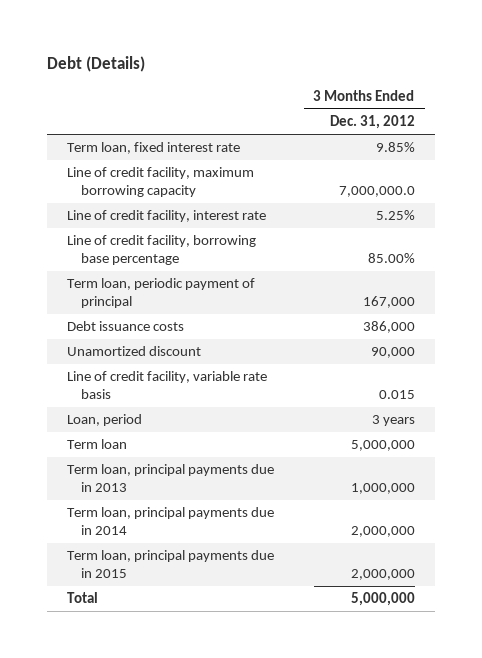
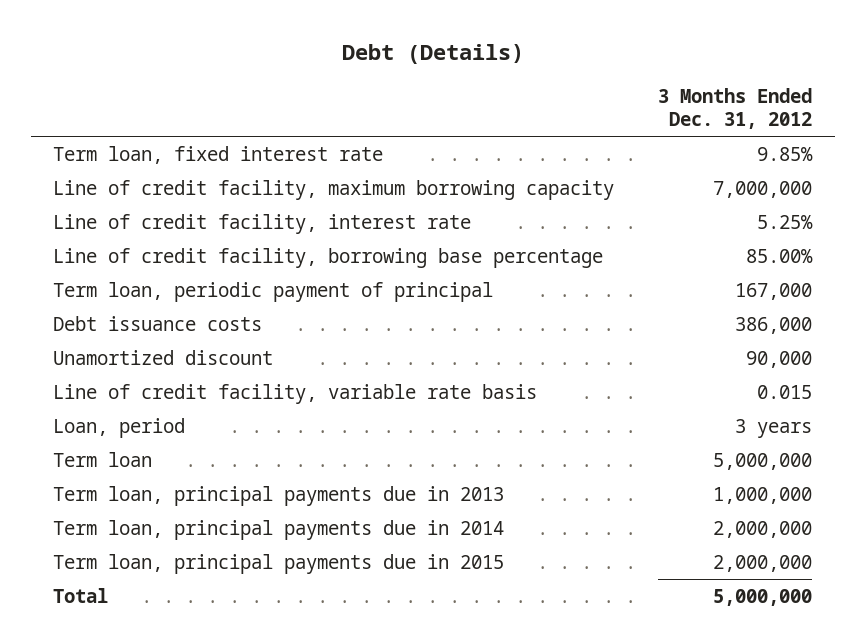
- Line of credit facility, maximum borrowing capacity | 7,000,000.0
+ Line of credit facility, maximum borrowing capacity | 7,000,000

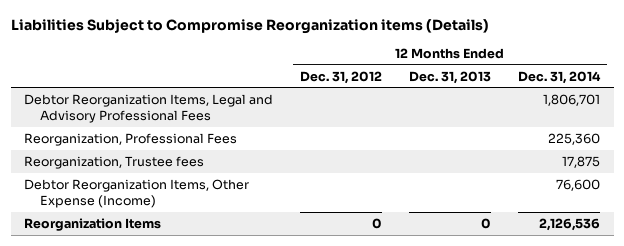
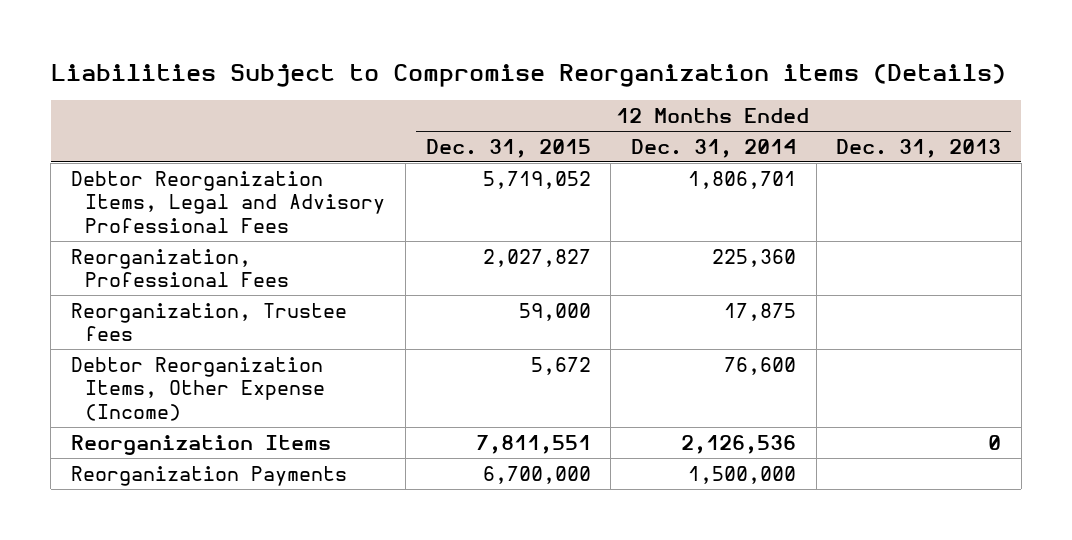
- | 12 Months Ended Dec. 31, 2012 | 12 Months Ended Dec. 31, 2013 | 12 Months Ended Dec. 31, 2014
+ | 12 Months Ended Dec. 31, 2015 | 12 Months Ended Dec. 31, 2014 | 12 Months Ended Dec. 31, 2013
+ Reorganization Payments | 6,700,000 | 1,500,000 |

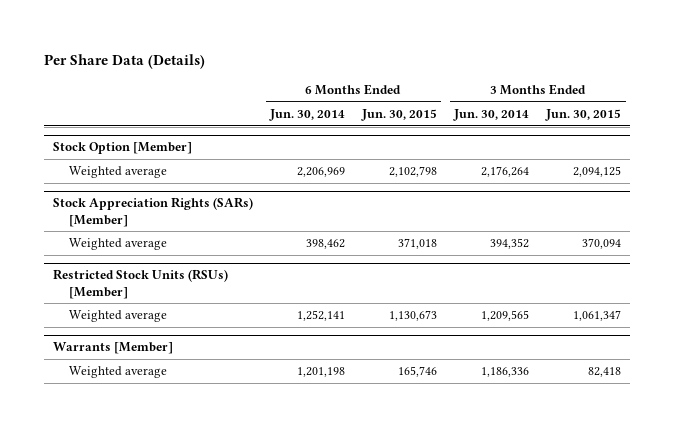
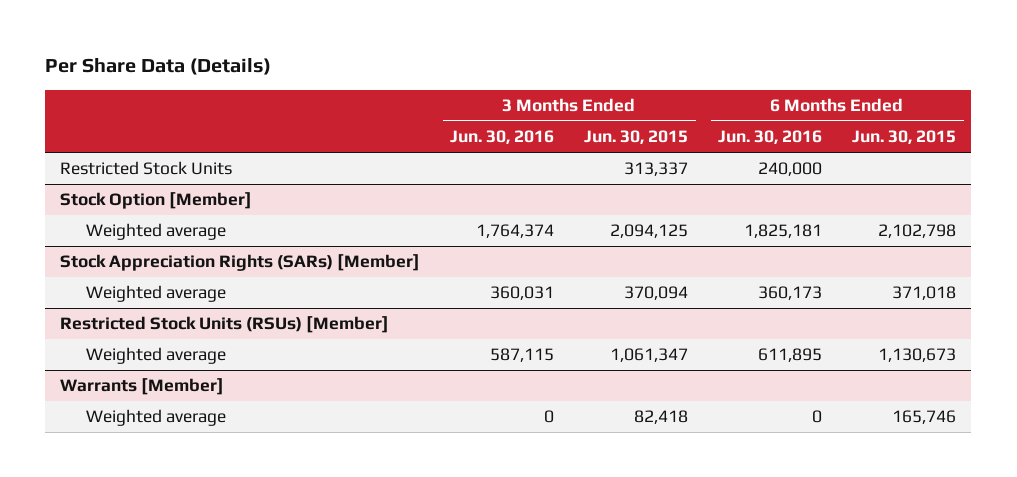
- | 6 Months Ended Jun. 30, 2014 | 6 Months Ended Jun. 30, 2015 | 3 Months Ended Jun. 30, 2014 | 3 Months Ended Jun. 30, 2015
+ | 3 Months Ended Jun. 30, 2016 | 3 Months Ended Jun. 30, 2015 | 6 Months Ended Jun. 30, 2016 | 6 Months Ended Jun. 30, 2015
+ Restricted Stock Units | | 313,337 | 240,000 |

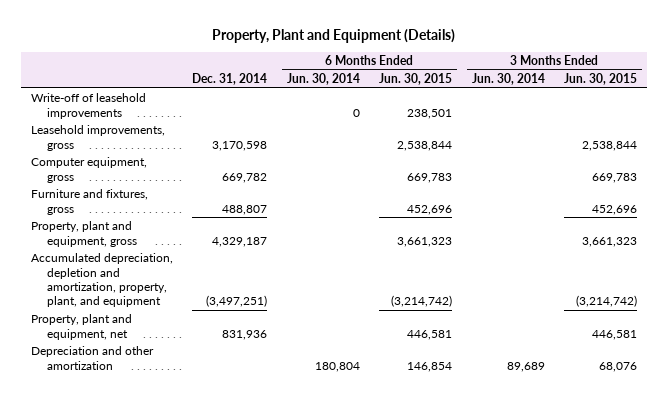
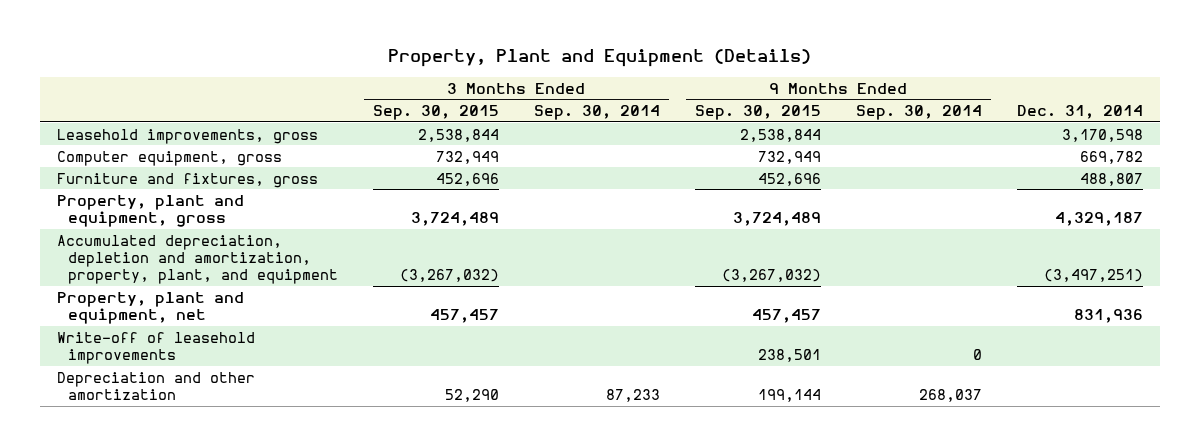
- | Dec. 31, 2014 | 6 Months Ended Jun. 30, 2014 | 6 Months Ended Jun. 30, 2015 | 3 Months Ended Jun. 30, 2014 | 3 Months Ended Jun. 30, 2015
+ | 3 Months Ended Sep. 30, 2015 | 3 Months Ended Sep. 30, 2014 | 9 Months Ended Sep. 30, 2015 | 9 Months Ended Sep. 30, 2014 | Dec. 31, 2014
moved down: Write-off of leasehold improvements | | | 238,501 | 0 |

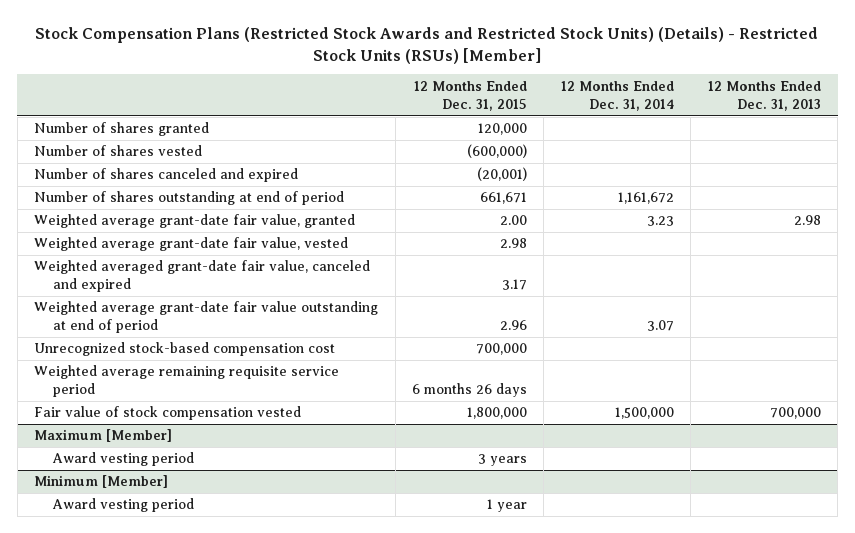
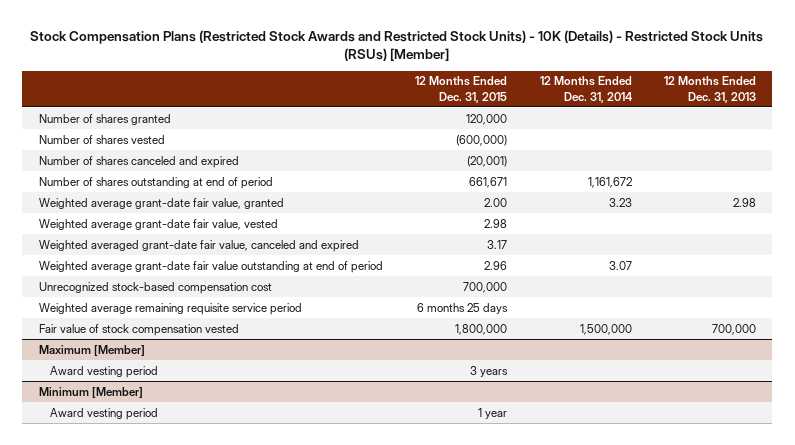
- Stock Compensation Plans (Restricted Stock Awards and Restricted Stock Units) (Details) - Restricted Stock Units (RSUs) [Member]
+ Stock Compensation Plans (Restricted Stock Awards and Restricted Stock Units) - 10K (Details) - Restricted Stock Units (RSUs) [Member]
- Weighted average remaining requisite service period | 6 months 26 days | |
+ Weighted average remaining requisite service period | 6 months 25 days | |

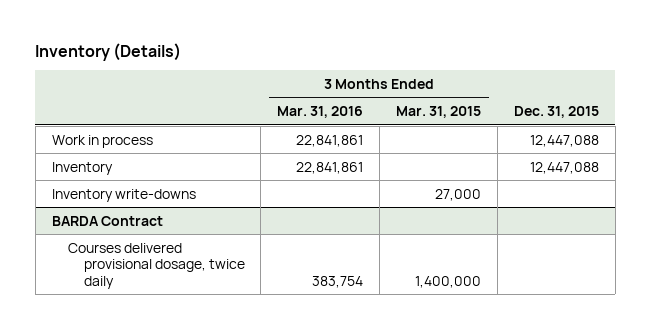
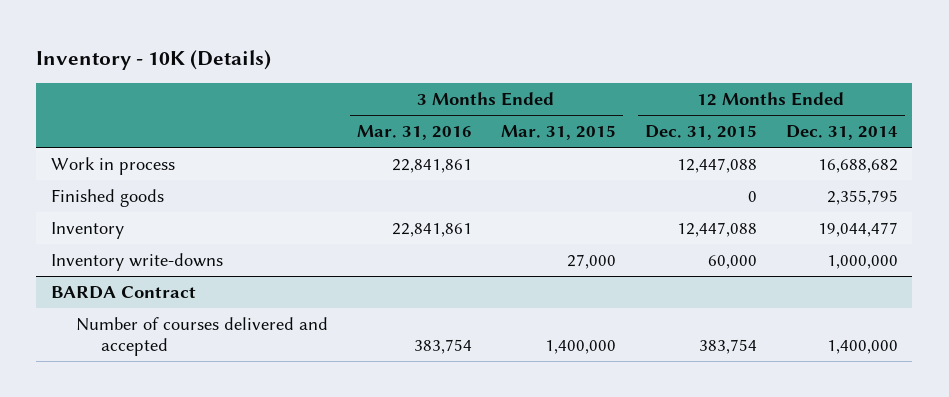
- Inventory (Details)
+ Inventory - 10K (Details)
- | 3 Months Ended Mar. 31, 2016 | 3 Months Ended Mar. 31, 2015 | Dec. 31, 2015
+ | 3 Months Ended Mar. 31, 2016 | 3 Months Ended Mar. 31, 2015 | 12 Months Ended Dec. 31, 2015 | 12 Months Ended Dec. 31, 2014
+ Finished goods | | | 0 | 2,355,795
@ BARDA Contract
- Courses delivered provisional dosage, twice daily | 383,754 | 1,400,000 |
+ Number of courses delivered and accepted | 383,754 | 1,400,000 | 383,754 | 1,400,000

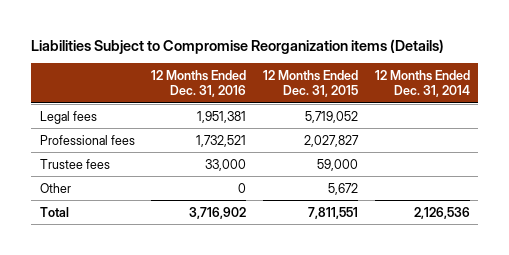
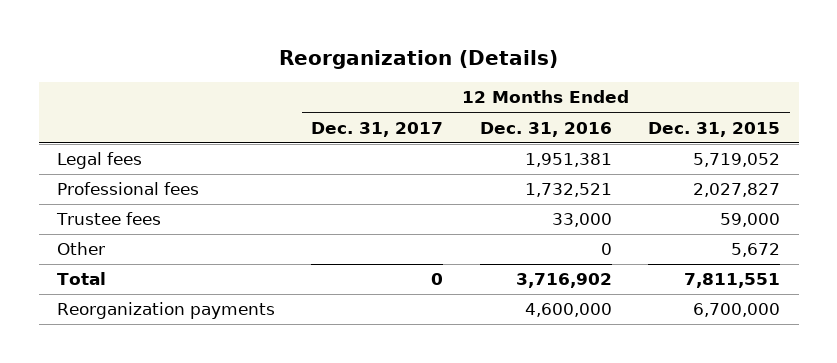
- Liabilities Subject to Compromise Reorganization items (Details)
+ Reorganization (Details)
- | 12 Months Ended Dec. 31, 2016 | 12 Months Ended Dec. 31, 2015 | 12 Months Ended Dec. 31, 2014
+ | 12 Months Ended Dec. 31, 2017 | 12 Months Ended Dec. 31, 2016 | 12 Months Ended Dec. 31, 2015
+ Reorganization payments | | 4,600,000 | 6,700,000

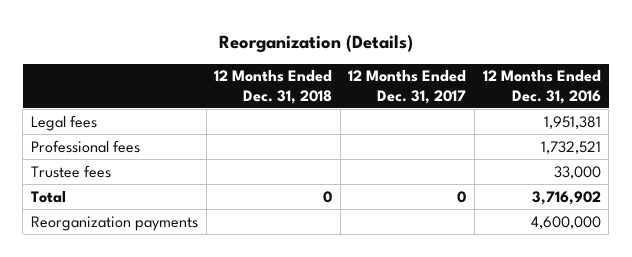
- | 12 Months Ended Dec. 31, 2017 | 12 Months Ended Dec. 31, 2016 | 12 Months Ended Dec. 31, 2015
+ | 12 Months Ended Dec. 31, 2018 | 12 Months Ended Dec. 31, 2017 | 12 Months Ended Dec. 31, 2016
- Other | | 0 | 5,672

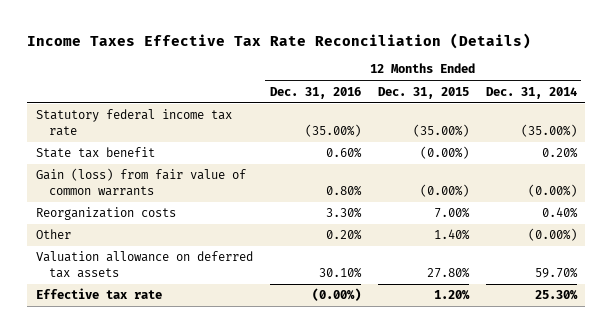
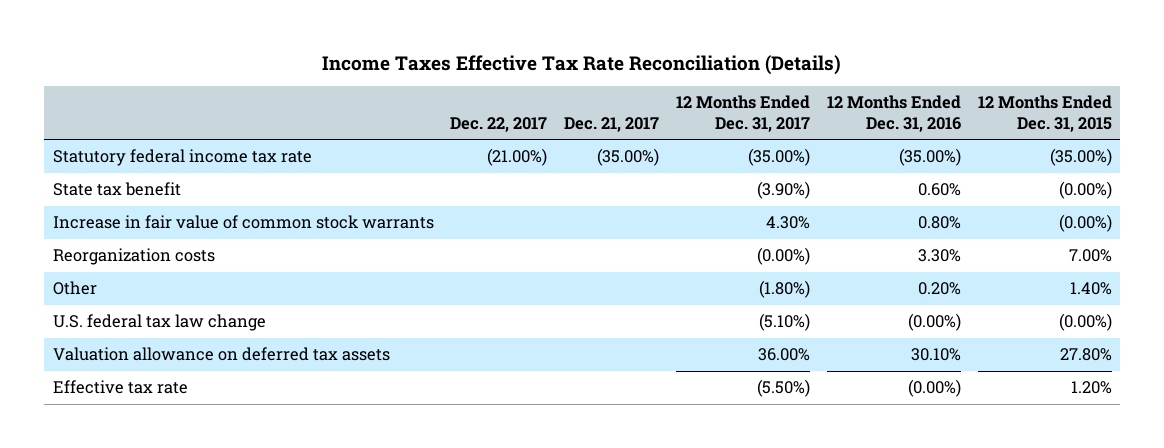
- | 12 Months Ended Dec. 31, 2016 | 12 Months Ended Dec. 31, 2015 | 12 Months Ended Dec. 31, 2014
+ | Dec. 22, 2017 | Dec. 21, 2017 | 12 Months Ended Dec. 31, 2017 | 12 Months Ended Dec. 31, 2016 | 12 Months Ended Dec. 31, 2015
- Gain (loss) from fair value of common warrants | 0.80% | (0.00%) | (0.00%)
+ Increase in fair value of common stock warrants | | | 4.30% | 0.80% | (0.00%)
+ U.S. federal tax law change | | | (5.10%) | (0.00%) | (0.00%)

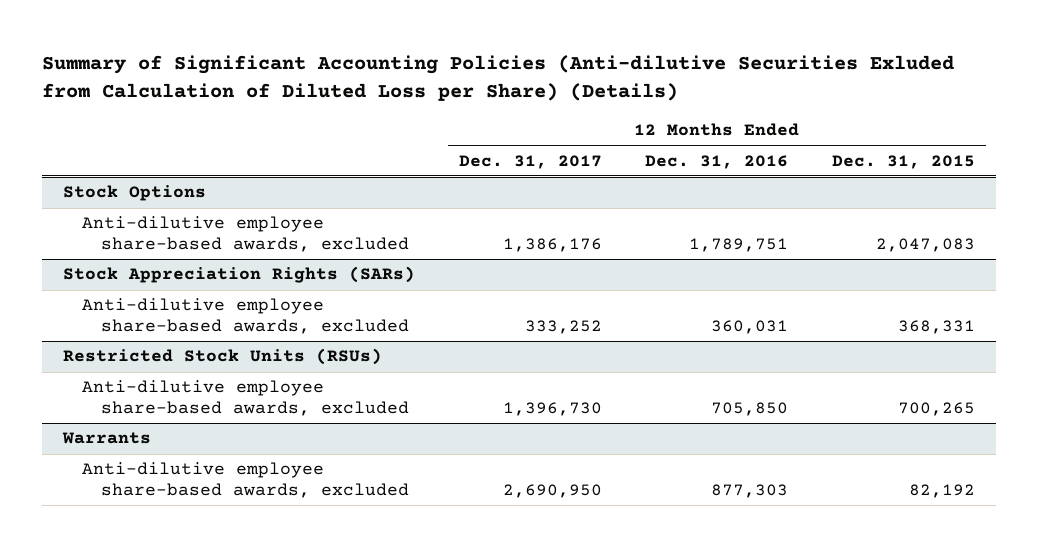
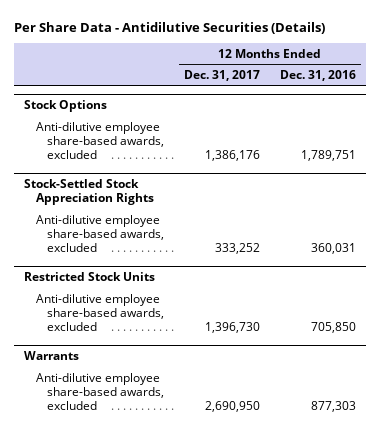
- Summary of Significant Accounting Policies (Anti-dilutive Securities Exluded from Calculation of Diluted Loss per Share) (Details)
+ Per Share Data - Antidilutive Securities (Details)
- | 12 Months Ended Dec. 31, 2017 | 12 Months Ended Dec. 31, 2016 | 12 Months Ended Dec. 31, 2015
+ | 12 Months Ended Dec. 31, 2017 | 12 Months Ended Dec. 31, 2016
- Stock Appreciation Rights (SARs)
+ Stock-Settled Stock Appreciation Rights
- Restricted Stock Units (RSUs)
+ Restricted Stock Units

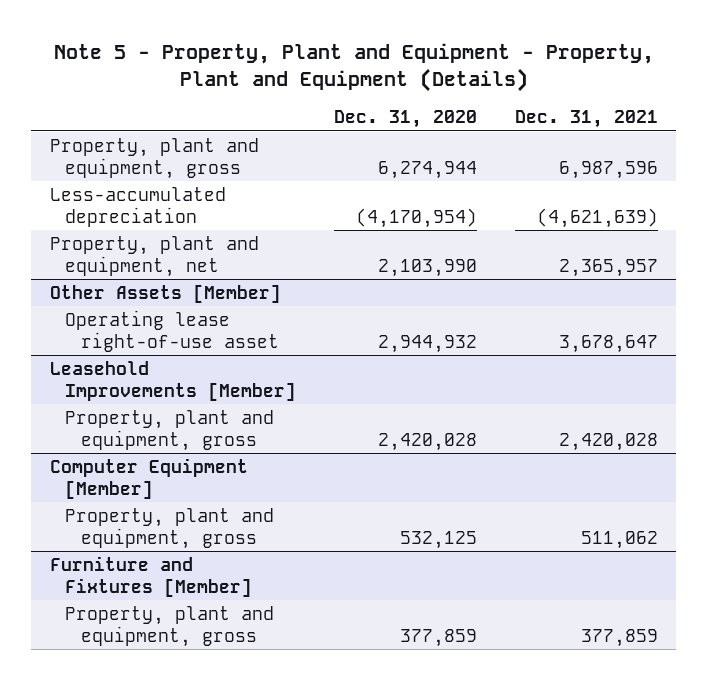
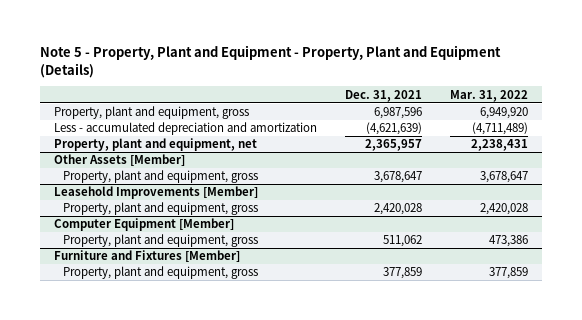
- | Dec. 31, 2020 | Dec. 31, 2021
+ | Dec. 31, 2021 | Mar. 31, 2022
- Less-accumulated depreciation | (4,170,954) | (4,621,639)
+ Less - accumulated depreciation and amortization | (4,621,639) | (4,711,489)
@ Other Assets [Member]
- Operating lease right-of-use asset | 2,944,932 | 3,678,647
+ Property, plant and equipment, gross | 3,678,647 | 3,678,647

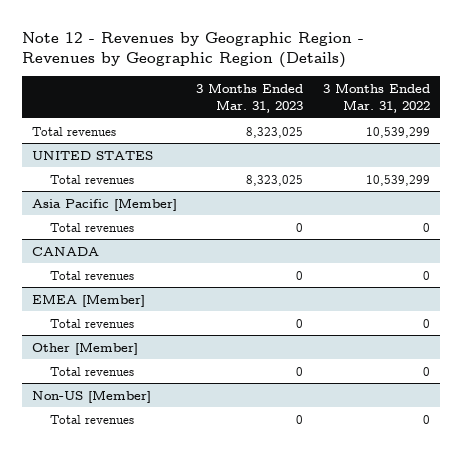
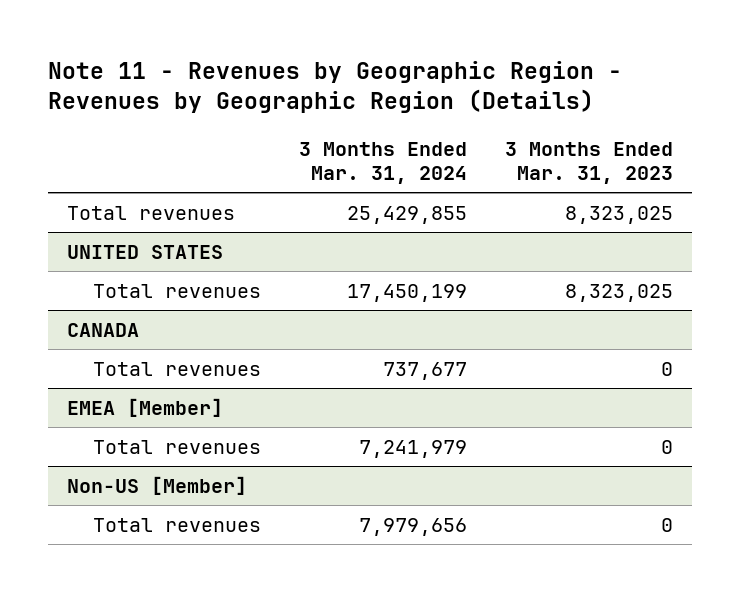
- Note 12 - Revenues by Geographic Region - Revenues by Geographic Region (Details)
+ Note 11 - Revenues by Geographic Region - Revenues by Geographic Region (Details)
- | 3 Months Ended Mar. 31, 2023 | 3 Months Ended Mar. 31, 2022
+ | 3 Months Ended Mar. 31, 2024 | 3 Months Ended Mar. 31, 2023
- Asia Pacific [Member]
- Total revenues | 0 | 0
- Other [Member]
- Total revenues | 0 | 0

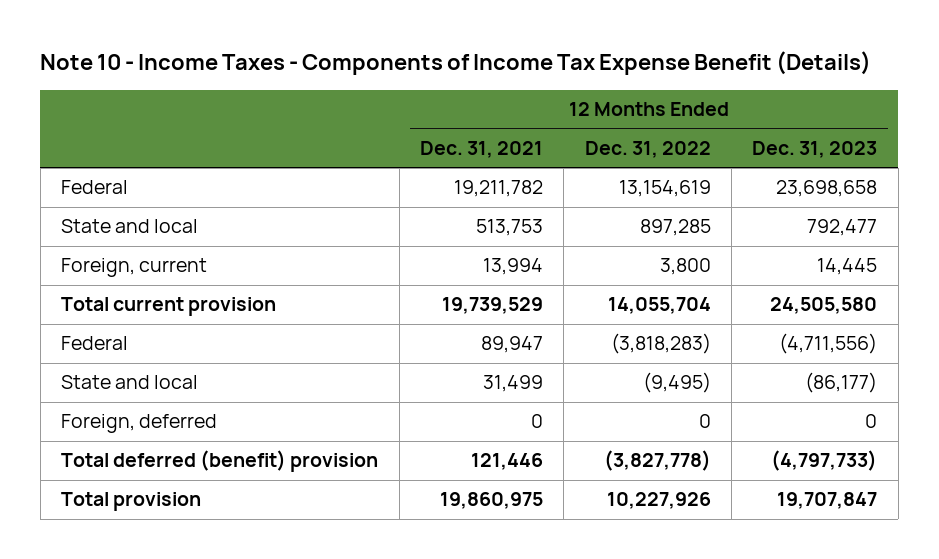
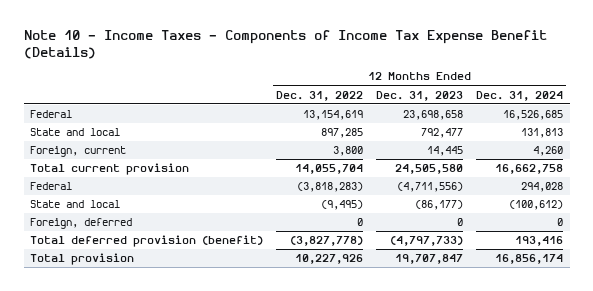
- | 12 Months Ended Dec. 31, 2021 | 12 Months Ended Dec. 31, 2022 | 12 Months Ended Dec. 31, 2023
+ | 12 Months Ended Dec. 31, 2022 | 12 Months Ended Dec. 31, 2023 | 12 Months Ended Dec. 31, 2024
- Total deferred (benefit) provision | 121,446 | (3,827,778) | (4,797,733)
+ Total deferred provision (benefit) | (3,827,778) | (4,797,733) | 193,416

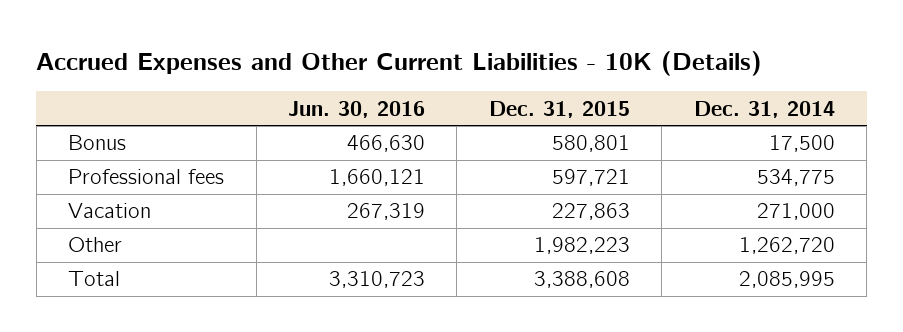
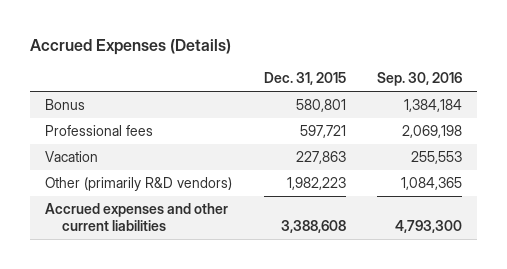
- Accrued Expenses and Other Current Liabilities - 10K (Details)
+ Accrued Expenses (Details)
- | Jun. 30, 2016 | Dec. 31, 2015 | Dec. 31, 2014
+ | Dec. 31, 2015 | Sep. 30, 2016
- Other | | 1,982,223 | 1,262,720
- Total | 3,310,723 | 3,388,608 | 2,085,995
+ Other (primarily R&D vendors) | 1,982,223 | 1,084,365
+ Accrued expenses and other current liabilities | 3,388,608 | 4,793,300

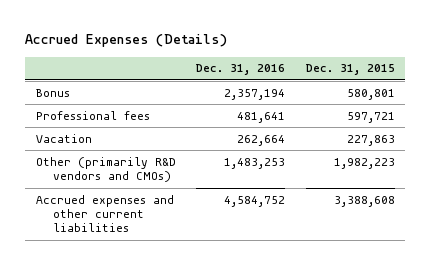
- | Dec. 31, 2015 | Sep. 30, 2016
+ | Dec. 31, 2016 | Dec. 31, 2015
- Other (primarily R&D vendors) | 1,982,223 | 1,084,365
+ Other (primarily R&D vendors and CMOs) | 1,483,253 | 1,982,223

